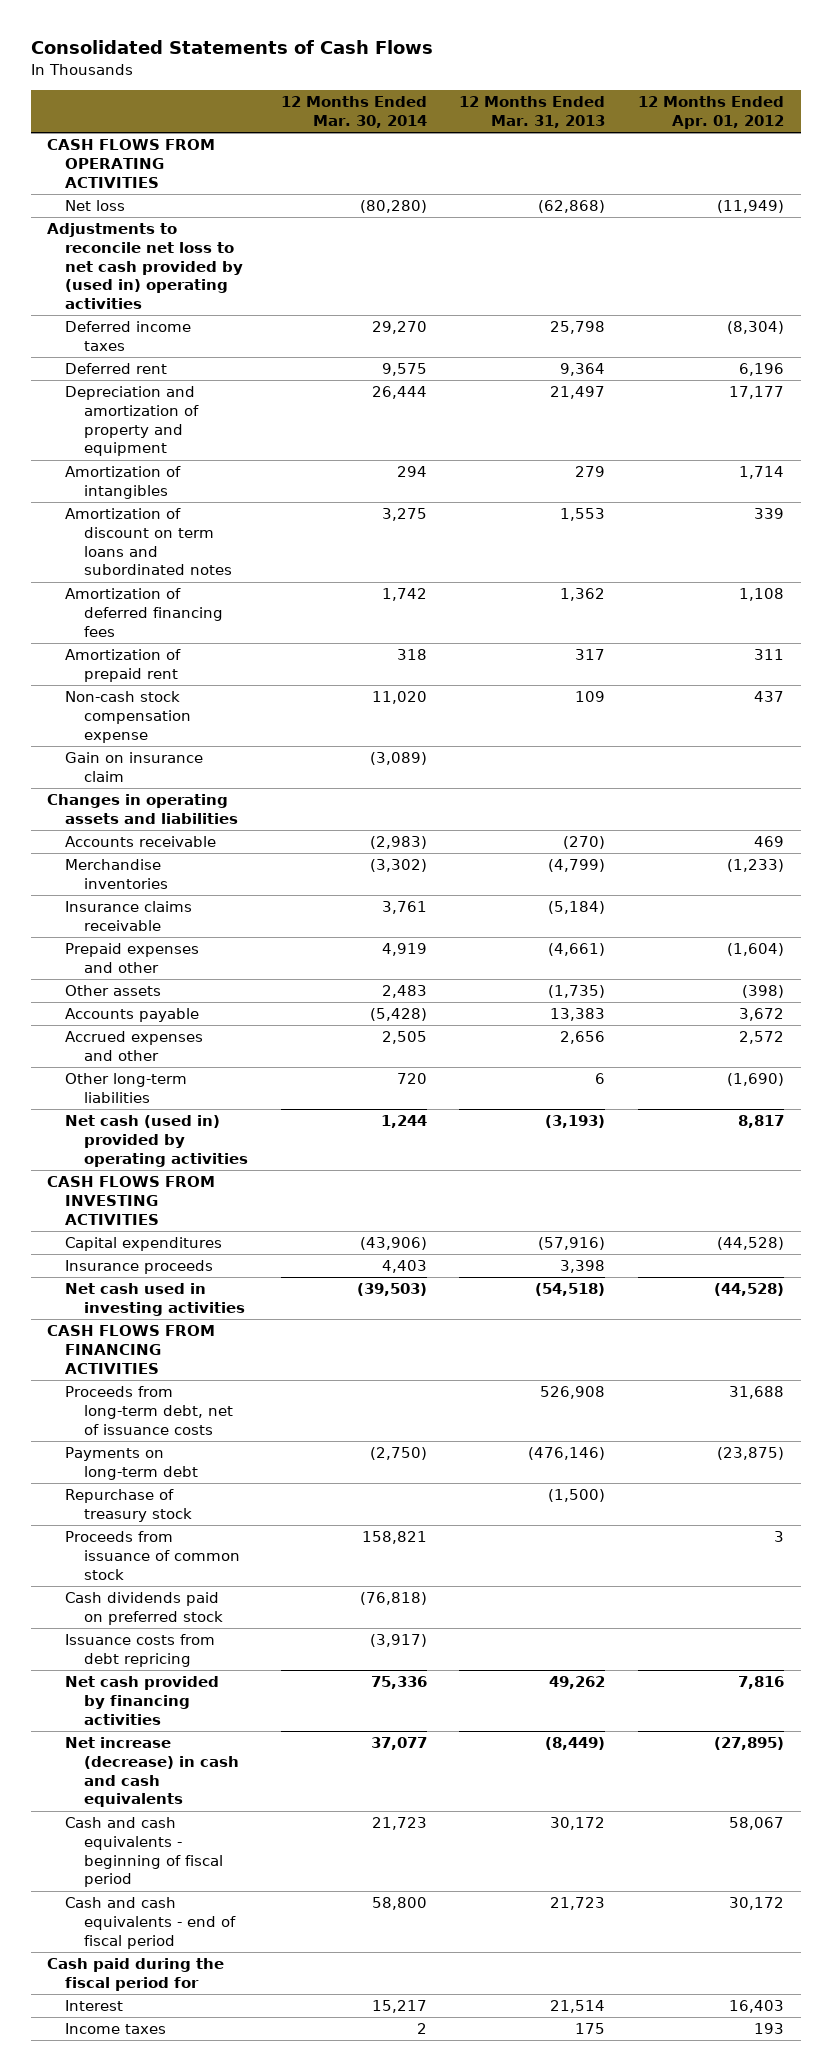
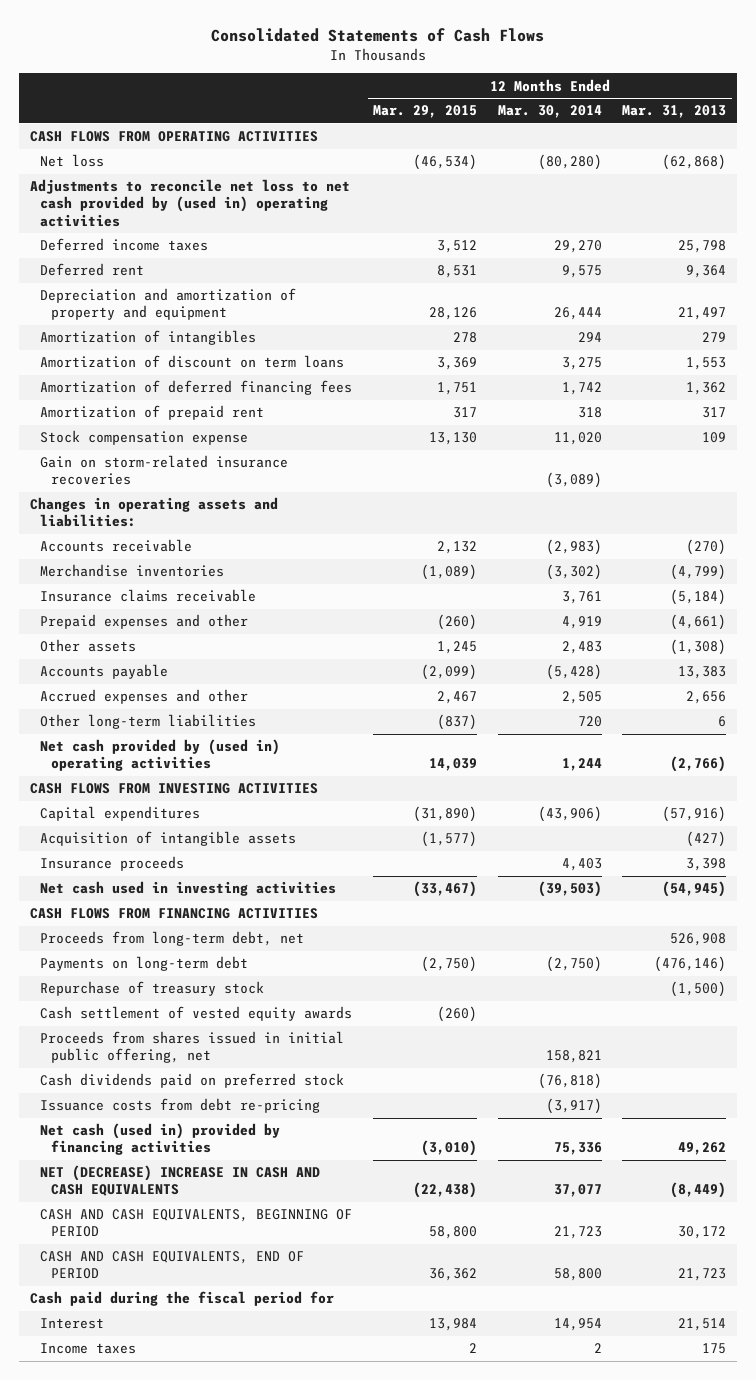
- | 12 Months Ended Mar. 30, 2014 | 12 Months Ended Mar. 31, 2013 | 12 Months Ended Apr. 01, 2012
+ | 12 Months Ended Mar. 29, 2015 | 12 Months Ended Mar. 30, 2014 | 12 Months Ended Mar. 31, 2013
- Amortization of discount on term loans and subordinated notes | 3,275 | 1,553 | 339
+ Amortization of discount on term loans | 3,369 | 3,275 | 1,553
- Non-cash stock compensation expense | 11,020 | 109 | 437
- Gain on insurance claim | (3,089) | |
- Changes in operating assets and liabilities
+ Stock compensation expense | 13,130 | 11,020 | 109
+ Gain on storm-related insurance recoveries | | (3,089) |
+ Changes in operating assets and liabilities:
- Other assets | 2,483 | (1,735) | (398)
+ Other assets | 1,245 | 2,483 | (1,308)
- Net cash (used in) provided by operating activities | 1,244 | (3,193) | 8,817
+ Net cash provided by (used in) operating activities | 14,039 | 1,244 | (2,766)
+ Acquisition of intangible assets | (1,577) | | (427)
- Net cash used in investing activities | (39,503) | (54,518) | (44,528)
+ Net cash used in investing activities | (33,467) | (39,503) | (54,945)
- Proceeds from long-term debt, net of issuance costs | | 526,908 | 31,688
+ Proceeds from long-term debt, net | | | 526,908
- Proceeds from issuance of common stock | 158,821 | | 3
+ Cash settlement of vested equity awards | (260) | |
+ Proceeds from shares issued in initial public offering, net | | 158,821 |
- Issuance costs from debt repricing | (3,917) | |
- Net cash provided by financing activities | 75,336 | 49,262 | 7,816
- Net increase (decrease) in cash and cash equivalents | 37,077 | (8,449) | (27,895)
- Cash and cash equivalents - beginning of fiscal period | 21,723 | 30,172 | 58,067
- Cash and cash equivalents - end of fiscal period | 58,800 | 21,723 | 30,172
+ Issuance costs from debt re-pricing | | (3,917) |
+ Net cash (used in) provided by financing activities | (3,010) | 75,336 | 49,262
+ NET (DECREASE) INCREASE IN CASH AND CASH EQUIVALENTS | (22,438) | 37,077 | (8,449)
+ CASH AND CASH EQUIVALENTS, BEGINNING OF PERIOD | 58,800 | 21,723 | 30,172
+ CASH AND CASH EQUIVALENTS, END OF PERIOD | 36,362 | 58,800 | 21,723
- Interest | 15,217 | 21,514 | 16,403
+ Interest | 13,984 | 14,954 | 21,514

